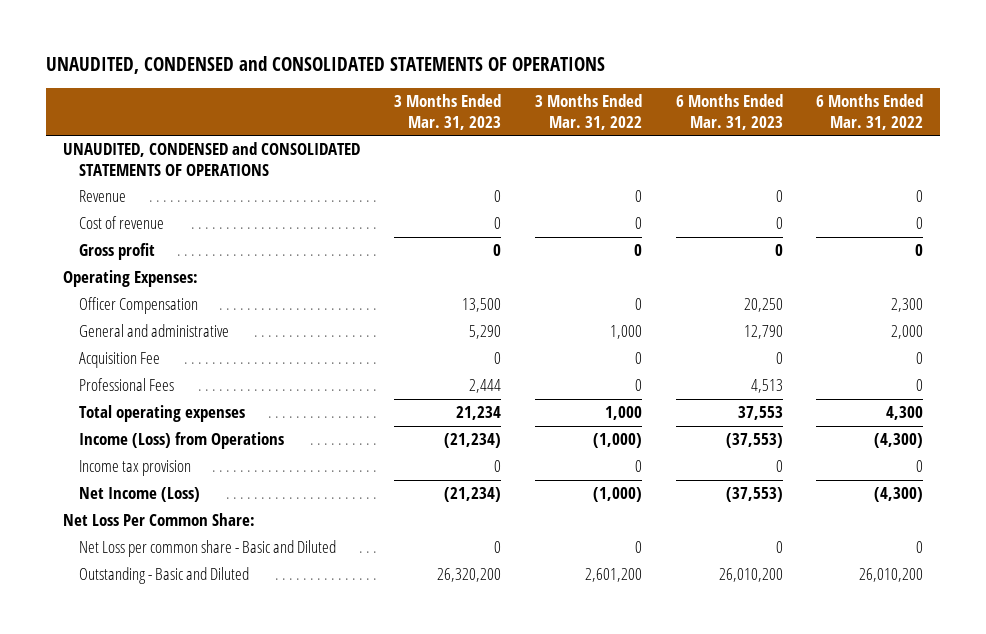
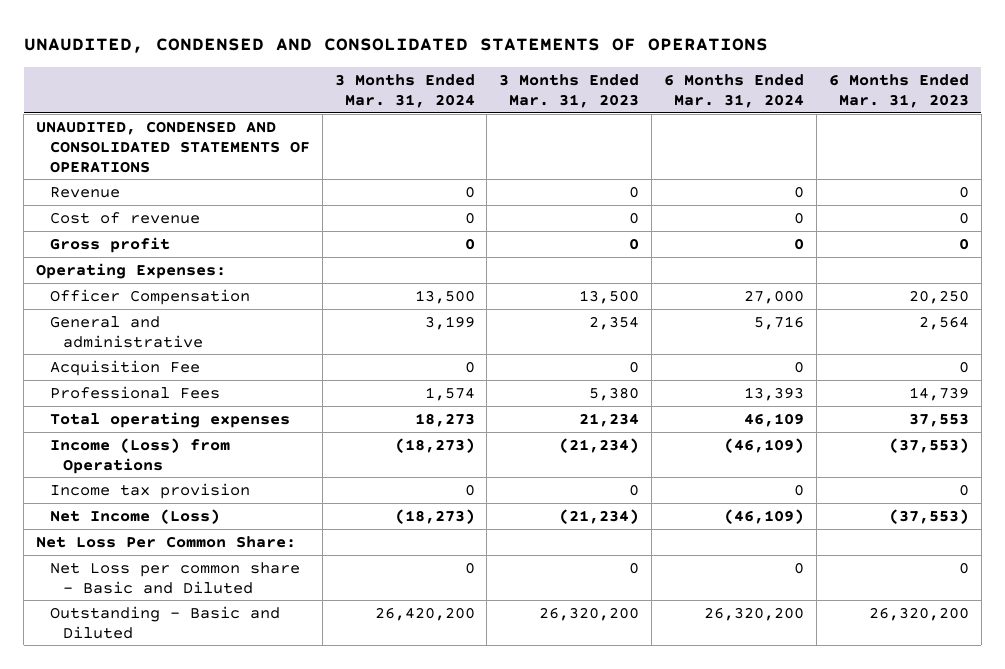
- UNAUDITED, CONDENSED and CONSOLIDATED STATEMENTS OF OPERATIONS
+ UNAUDITED, CONDENSED AND CONSOLIDATED STATEMENTS OF OPERATIONS
- | 3 Months Ended Mar. 31, 2023 | 3 Months Ended Mar. 31, 2022 | 6 Months Ended Mar. 31, 2023 | 6 Months Ended Mar. 31, 2022
+ | 3 Months Ended Mar. 31, 2024 | 3 Months Ended Mar. 31, 2023 | 6 Months Ended Mar. 31, 2024 | 6 Months Ended Mar. 31, 2023
- UNAUDITED, CONDENSED and CONSOLIDATED STATEMENTS OF OPERATIONS
+ UNAUDITED, CONDENSED AND CONSOLIDATED STATEMENTS OF OPERATIONS
- General and administrative | 5,290 | 1,000 | 12,790 | 2,000
+ General and administrative | 3,199 | 2,354 | 5,716 | 2,564
- Professional Fees | 2,444 | 0 | 4,513 | 0
+ Professional Fees | 1,574 | 5,380 | 13,393 | 14,739
- Outstanding - Basic and Diluted | 26,320,200 | 2,601,200 | 26,010,200 | 26,010,200
+ Outstanding - Basic and Diluted | 26,420,200 | 26,320,200 | 26,320,200 | 26,320,200

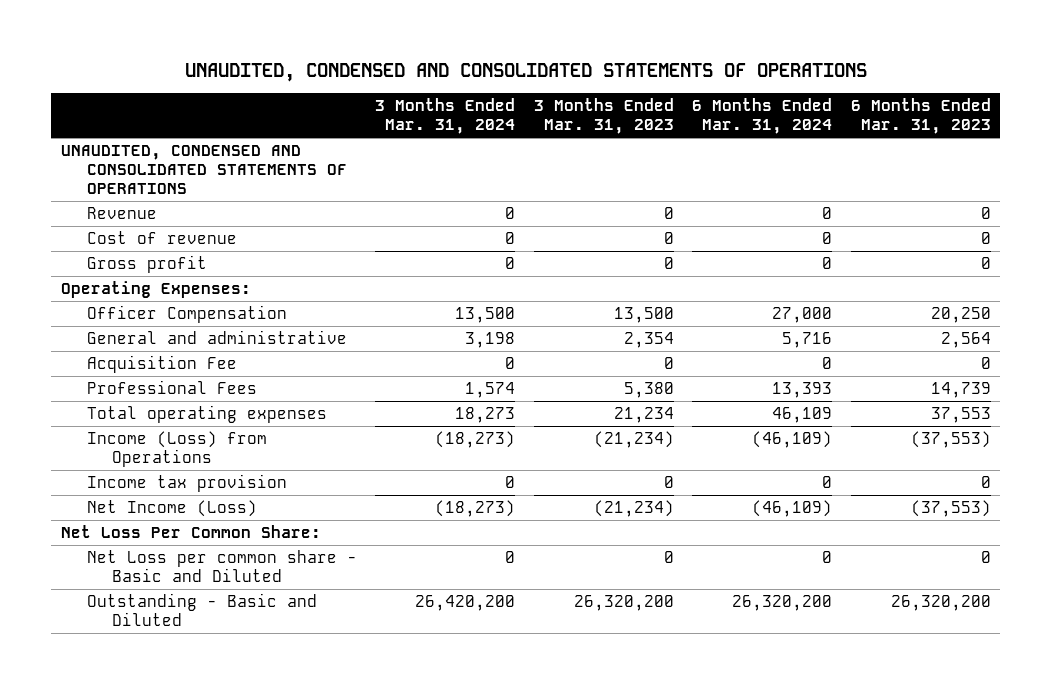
- General and administrative | 3,199 | 2,354 | 5,716 | 2,564
+ General and administrative | 3,198 | 2,354 | 5,716 | 2,564

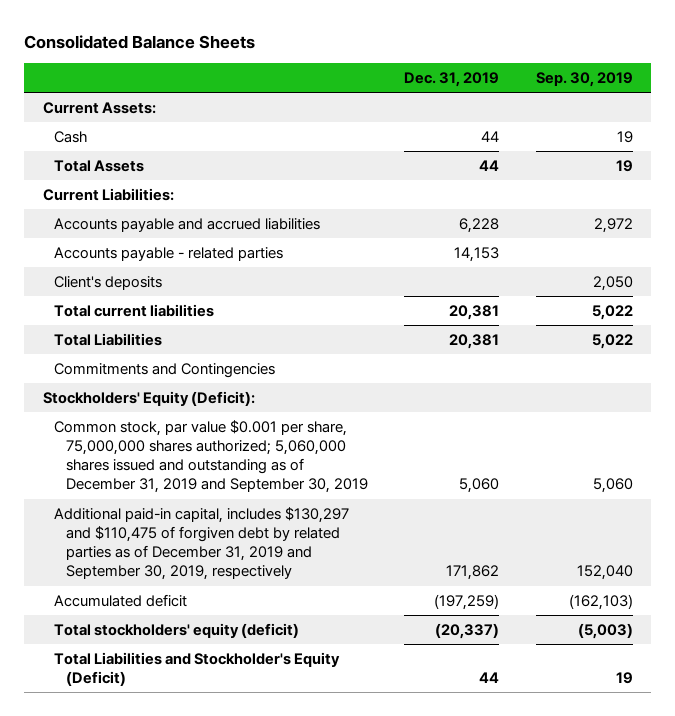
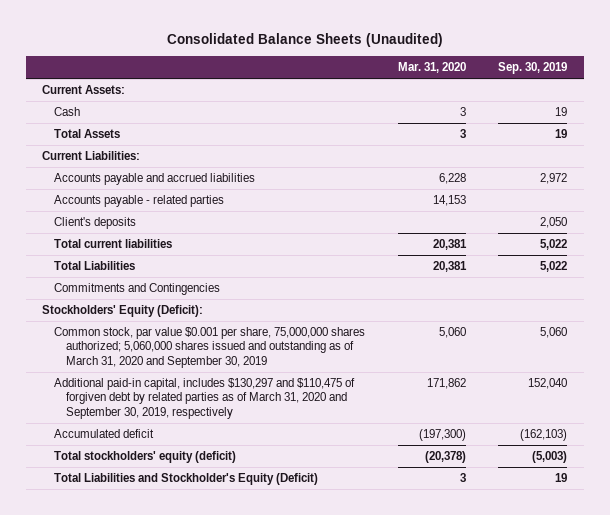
- Consolidated Balance Sheets
+ Consolidated Balance Sheets (Unaudited)
- | Dec. 31, 2019 | Sep. 30, 2019
+ | Mar. 31, 2020 | Sep. 30, 2019
- Common stock, par value $0.001 per share, 75,000,000 shares authorized; 5,060,000 shares issued and outstanding as of December 31, 2019 and September 30, 2019 | 5,060 | 5,060
- Additional paid-in capital, includes $130,297 and $110,475 of forgiven debt by related parties as of December 31, 2019 and September 30, 2019, respectively | 171,862 | 152,040
+ Common stock, par value $0.001 per share, 75,000,000 shares authorized; 5,060,000 shares issued and outstanding as of March 31, 2020 and September 30, 2019 | 5,060 | 5,060
+ Additional paid-in capital, includes $130,297 and $110,475 of forgiven debt by related parties as of March 31, 2020 and September 30, 2019, respectively | 171,862 | 152,040

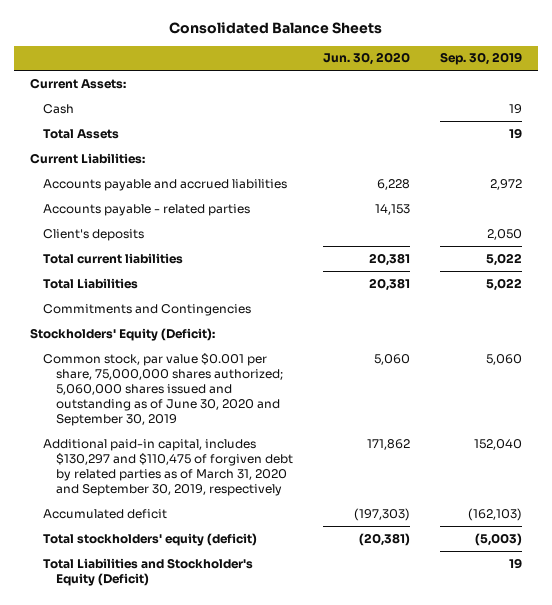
- Consolidated Balance Sheets (Unaudited)
+ Consolidated Balance Sheets
- | Mar. 31, 2020 | Sep. 30, 2019
+ | Jun. 30, 2020 | Sep. 30, 2019
- Common stock, par value $0.001 per share, 75,000,000 shares authorized; 5,060,000 shares issued and outstanding as of March 31, 2020 and September 30, 2019 | 5,060 | 5,060
+ Common stock, par value $0.001 per share, 75,000,000 shares authorized; 5,060,000 shares issued and outstanding as of June 30, 2020 and September 30, 2019 | 5,060 | 5,060

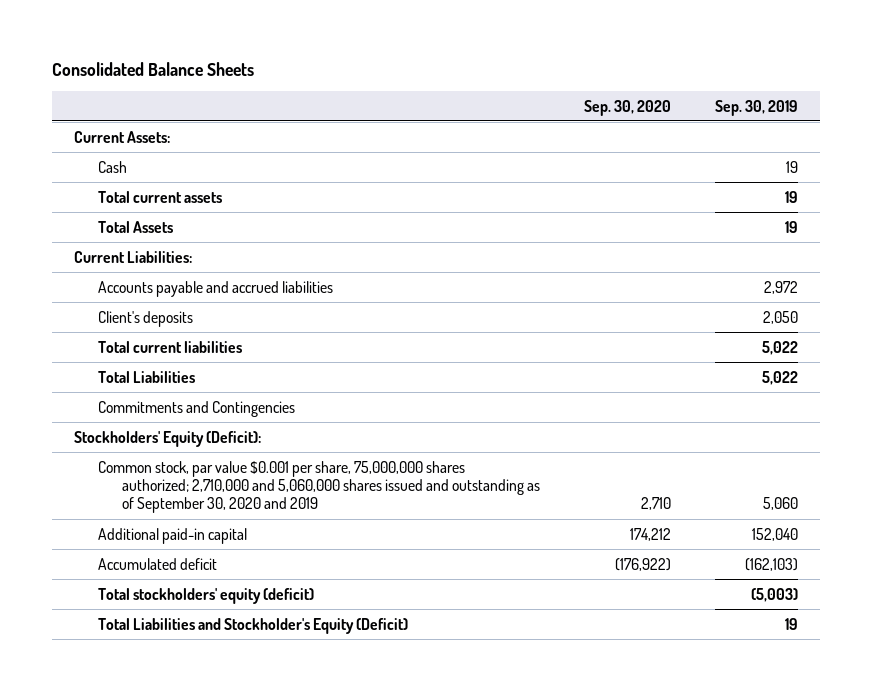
- | Jun. 30, 2020 | Sep. 30, 2019
+ | Sep. 30, 2020 | Sep. 30, 2019
+ Total current assets | | 19
- Accounts payable - related parties | 14,153 |
- Common stock, par value $0.001 per share, 75,000,000 shares authorized; 5,060,000 shares issued and outstanding as of June 30, 2020 and September 30, 2019 | 5,060 | 5,060
- Additional paid-in capital, includes $130,297 and $110,475 of forgiven debt by related parties as of March 31, 2020 and September 30, 2019, respectively | 171,862 | 152,040
+ Common stock, par value $0.001 per share, 75,000,000 shares authorized; 2,710,000 and 5,060,000 shares issued and outstanding as of September 30, 2020 and 2019 | 2,710 | 5,060
+ Additional paid-in capital | 174,212 | 152,040

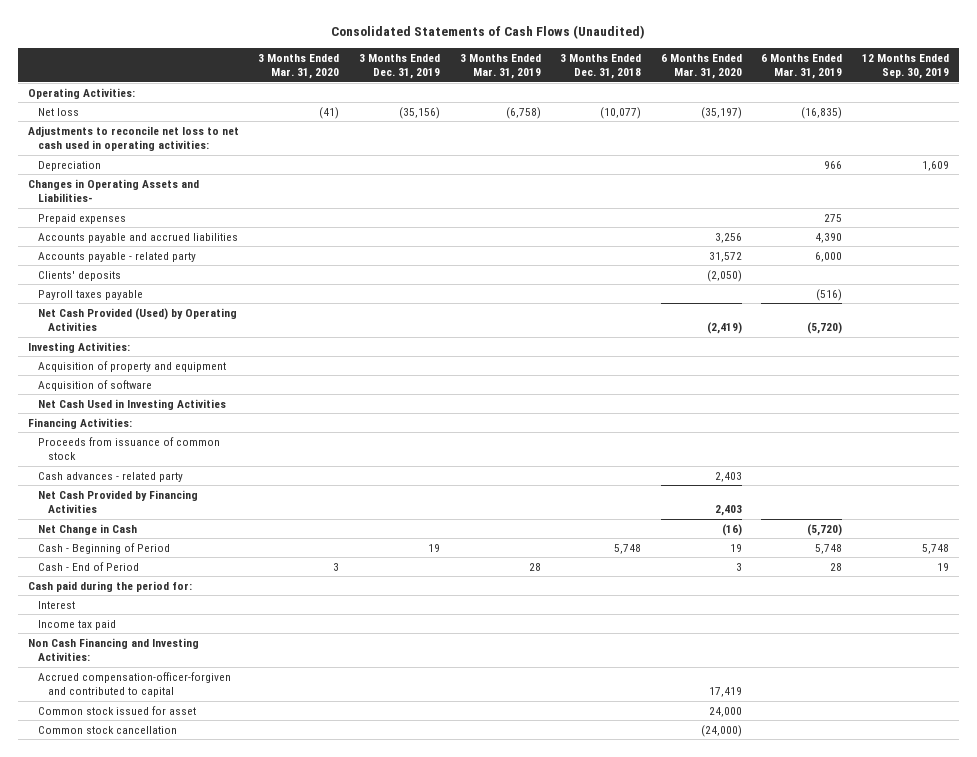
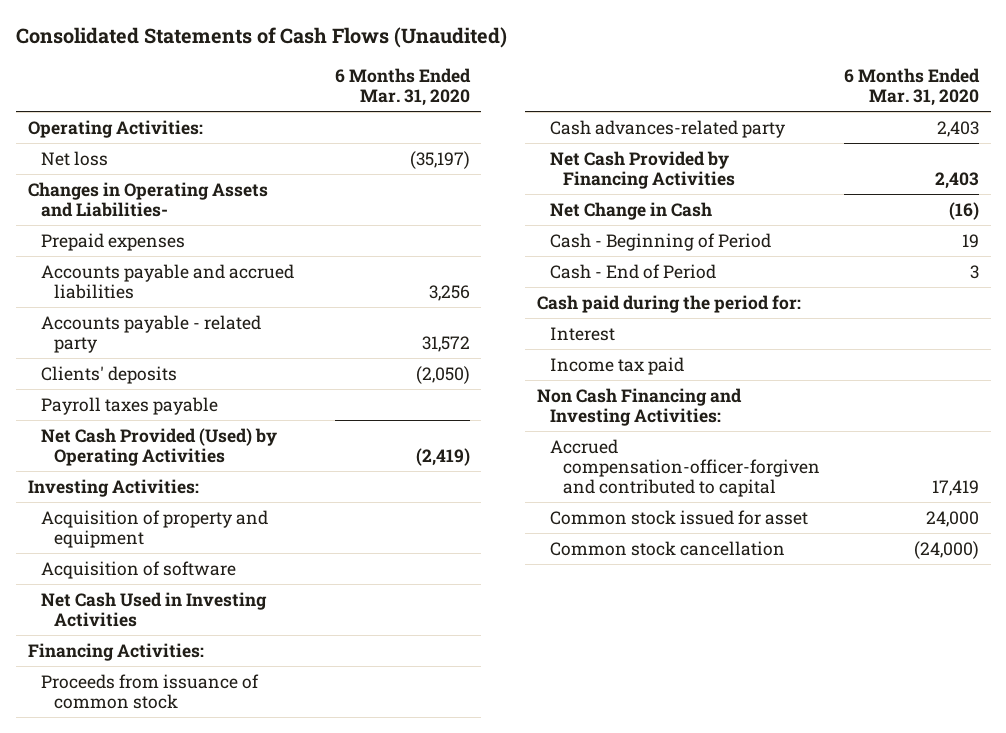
- | 3 Months Ended Mar. 31, 2020 | 3 Months Ended Dec. 31, 2019 | 3 Months Ended Mar. 31, 2019 | 3 Months Ended Dec. 31, 2018 | 6 Months Ended Mar. 31, 2020 | 6 Months Ended Mar. 31, 2019 | 12 Months Ended Sep. 30, 2019
+ | 6 Months Ended Mar. 31, 2020
- Adjustments to reconcile net loss to net cash used in operating activities:
- Depreciation | | | | | | 966 | 1,609
- Cash advances - related party | | | | | 2,403 | |
+ Cash advances-related party | 2,403

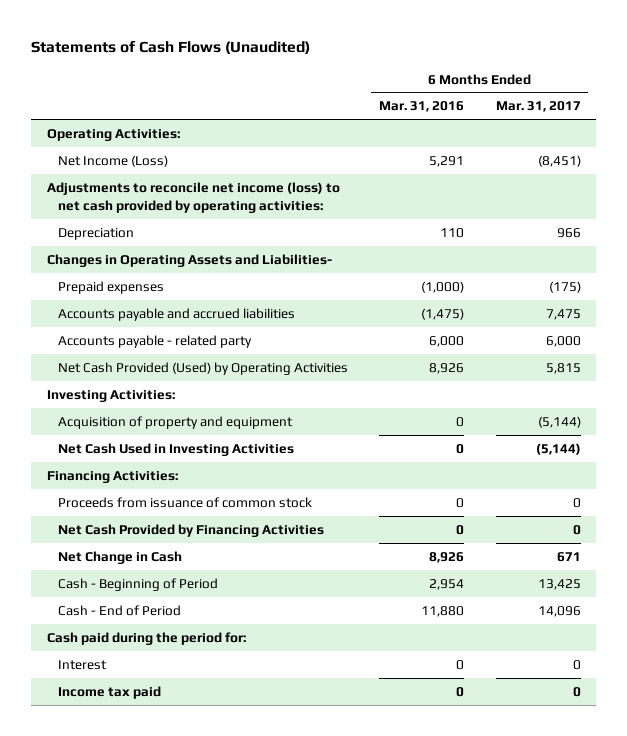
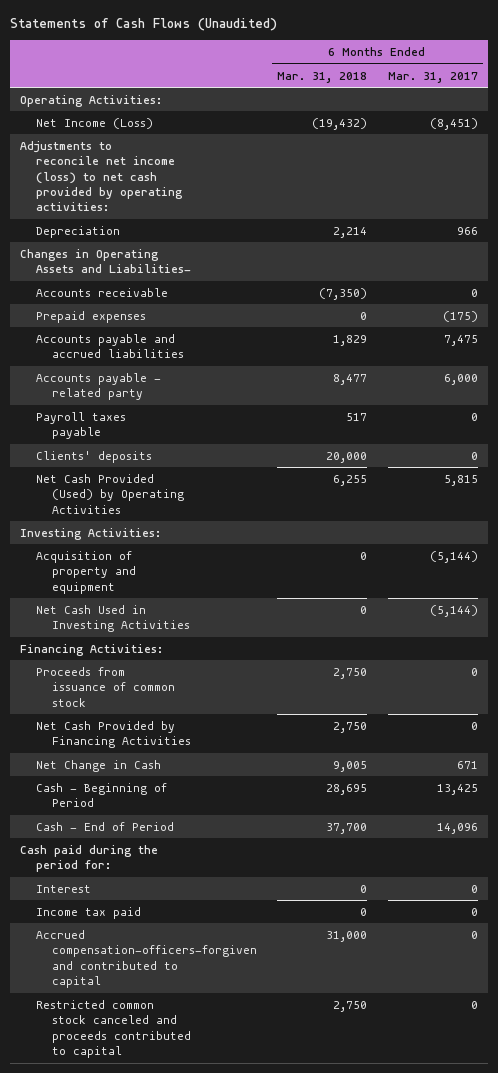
- | 6 Months Ended Mar. 31, 2016 | 6 Months Ended Mar. 31, 2017
+ | 6 Months Ended Mar. 31, 2018 | 6 Months Ended Mar. 31, 2017
+ Accounts receivable | (7,350) | 0
+ Payroll taxes payable | 517 | 0
+ Clients' deposits | 20,000 | 0
+ Accrued compensation-officers-forgiven and contributed to capital | 31,000 | 0
+ Restricted common stock canceled and proceeds contributed to capital | 2,750 | 0

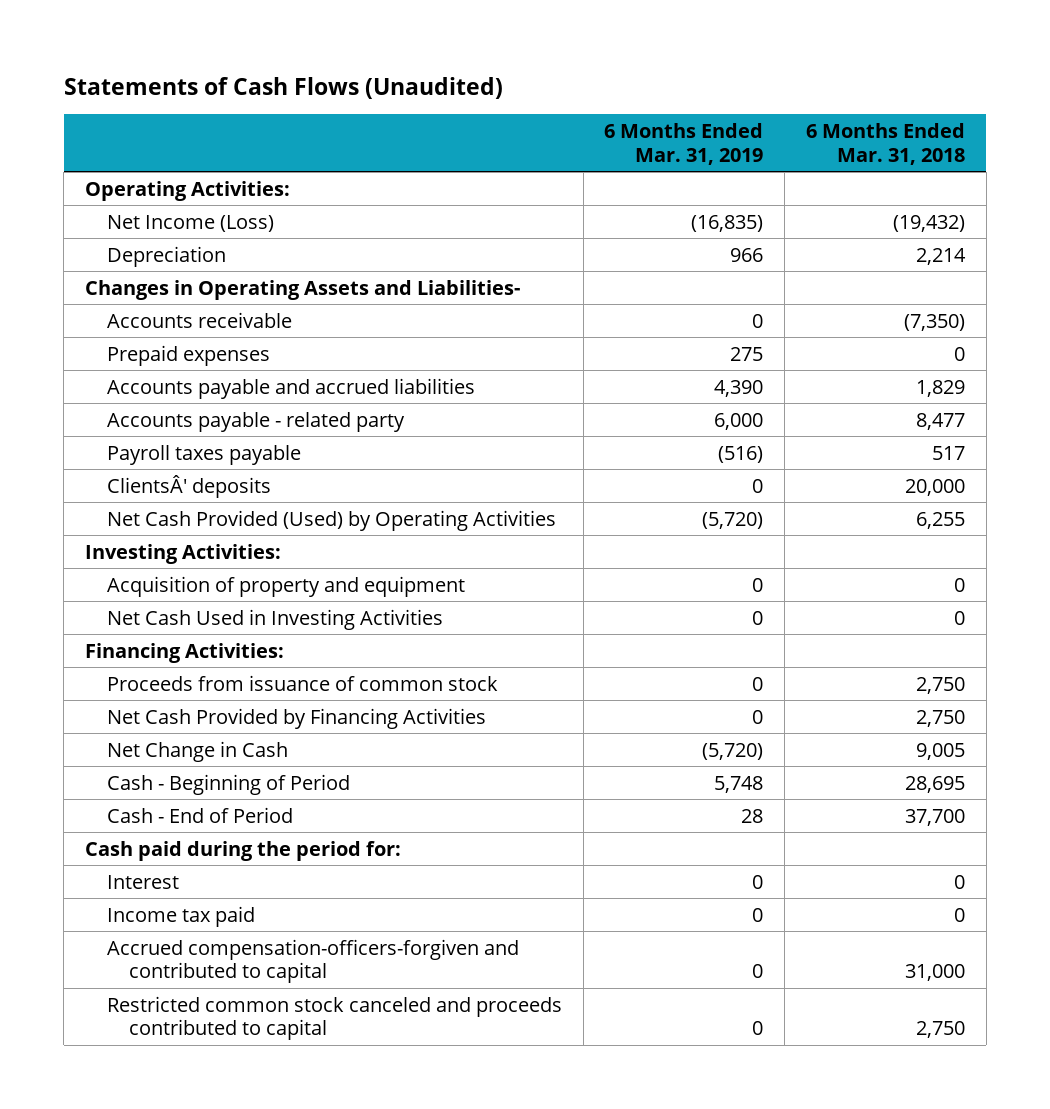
- | 6 Months Ended Mar. 31, 2018 | 6 Months Ended Mar. 31, 2017
+ | 6 Months Ended Mar. 31, 2019 | 6 Months Ended Mar. 31, 2018
- Adjustments to reconcile net income (loss) to net cash provided by operating activities:
- Clients' deposits | 20,000 | 0
+ ClientsÂ' deposits | 0 | 20,000

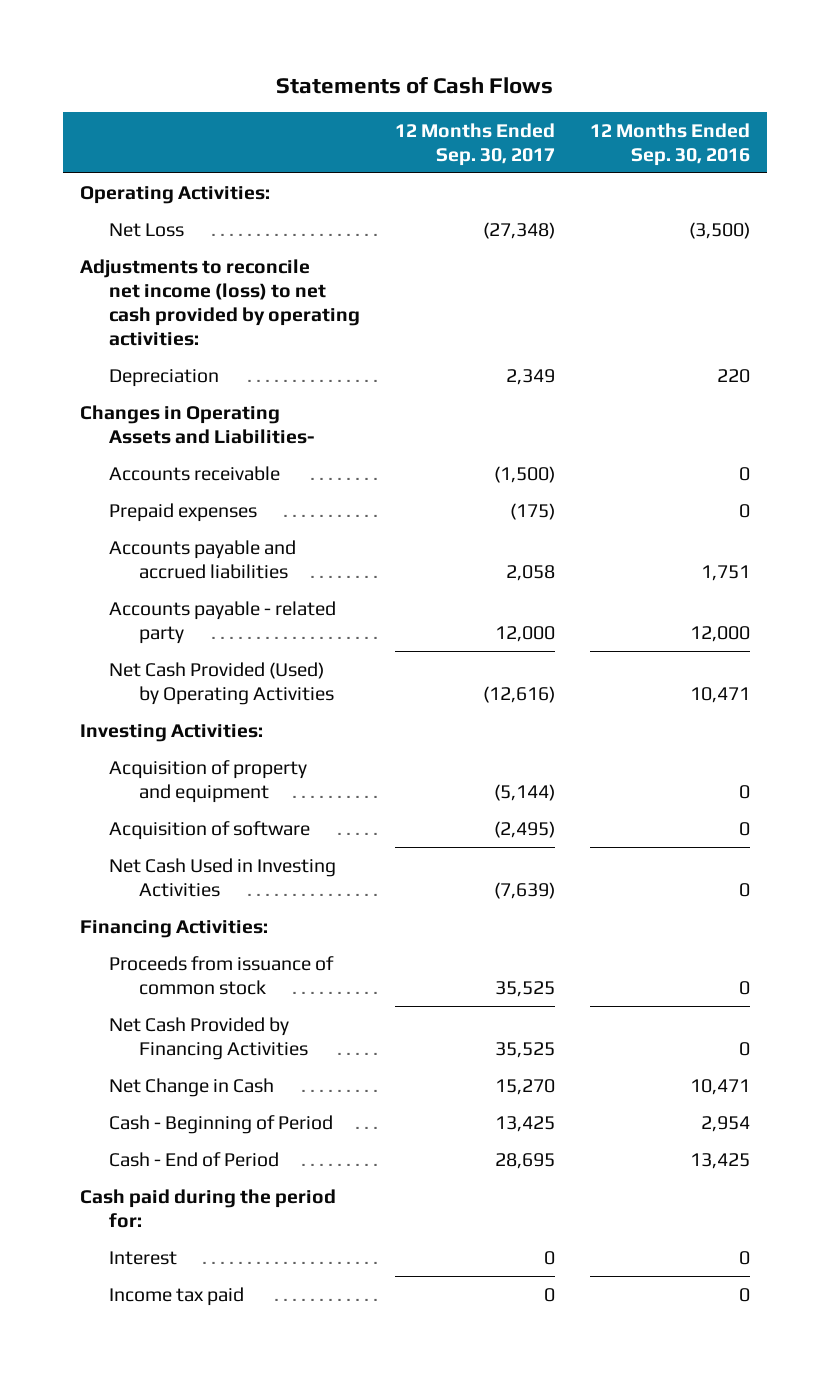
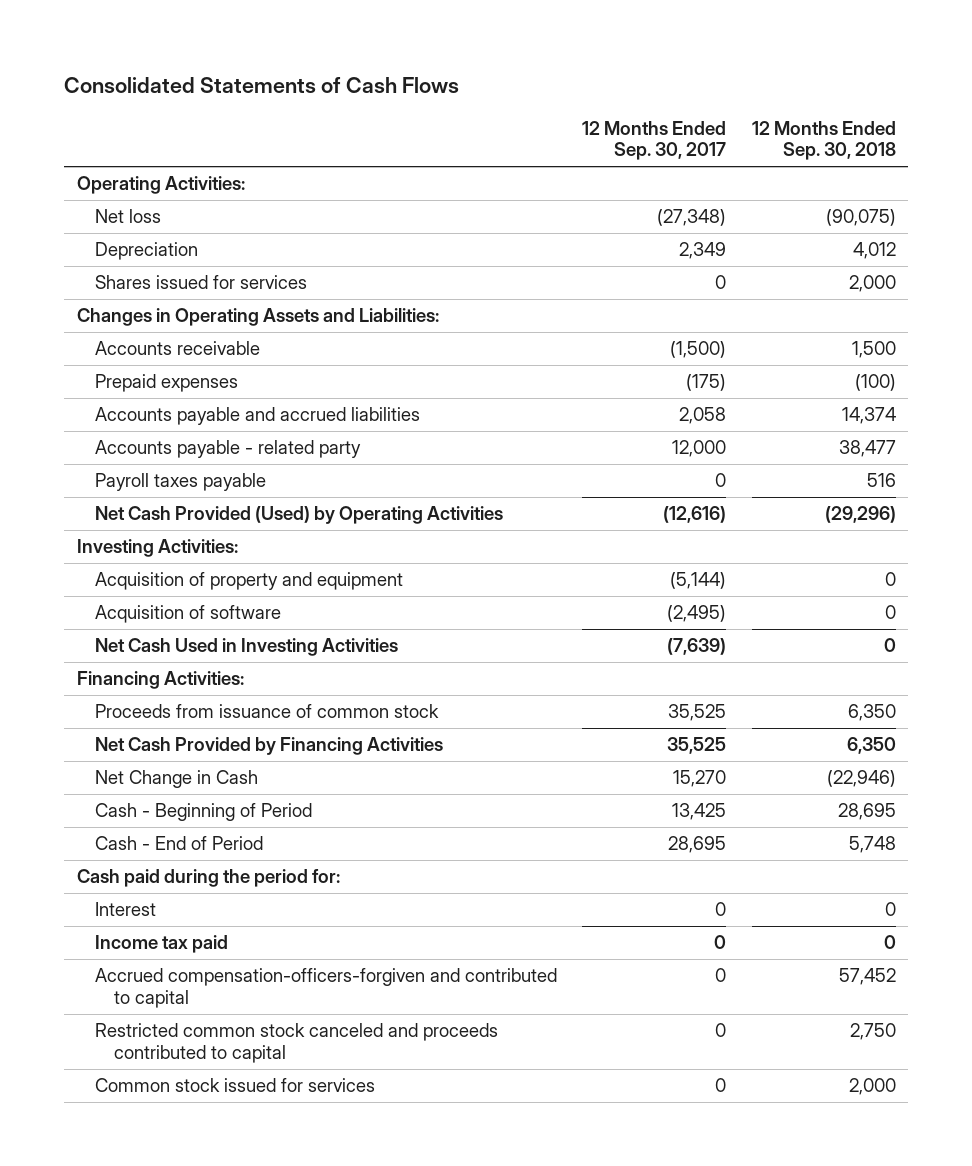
- Statements of Cash Flows
+ Consolidated Statements of Cash Flows
- | 12 Months Ended Sep. 30, 2017 | 12 Months Ended Sep. 30, 2016
+ | 12 Months Ended Sep. 30, 2017 | 12 Months Ended Sep. 30, 2018
- Net Loss | (27,348) | (3,500)
- Adjustments to reconcile net income (loss) to net cash provided by operating activities:
+ Net loss | (27,348) | (90,075)
- Changes in Operating Assets and Liabilities-
+ Shares issued for services | 0 | 2,000
+ Changes in Operating Assets and Liabilities:
+ Payroll taxes payable | 0 | 516
+ Accrued compensation-officers-forgiven and contributed to capital | 0 | 57,452
+ Restricted common stock canceled and proceeds contributed to capital | 0 | 2,750
+ Common stock issued for services | 0 | 2,000

